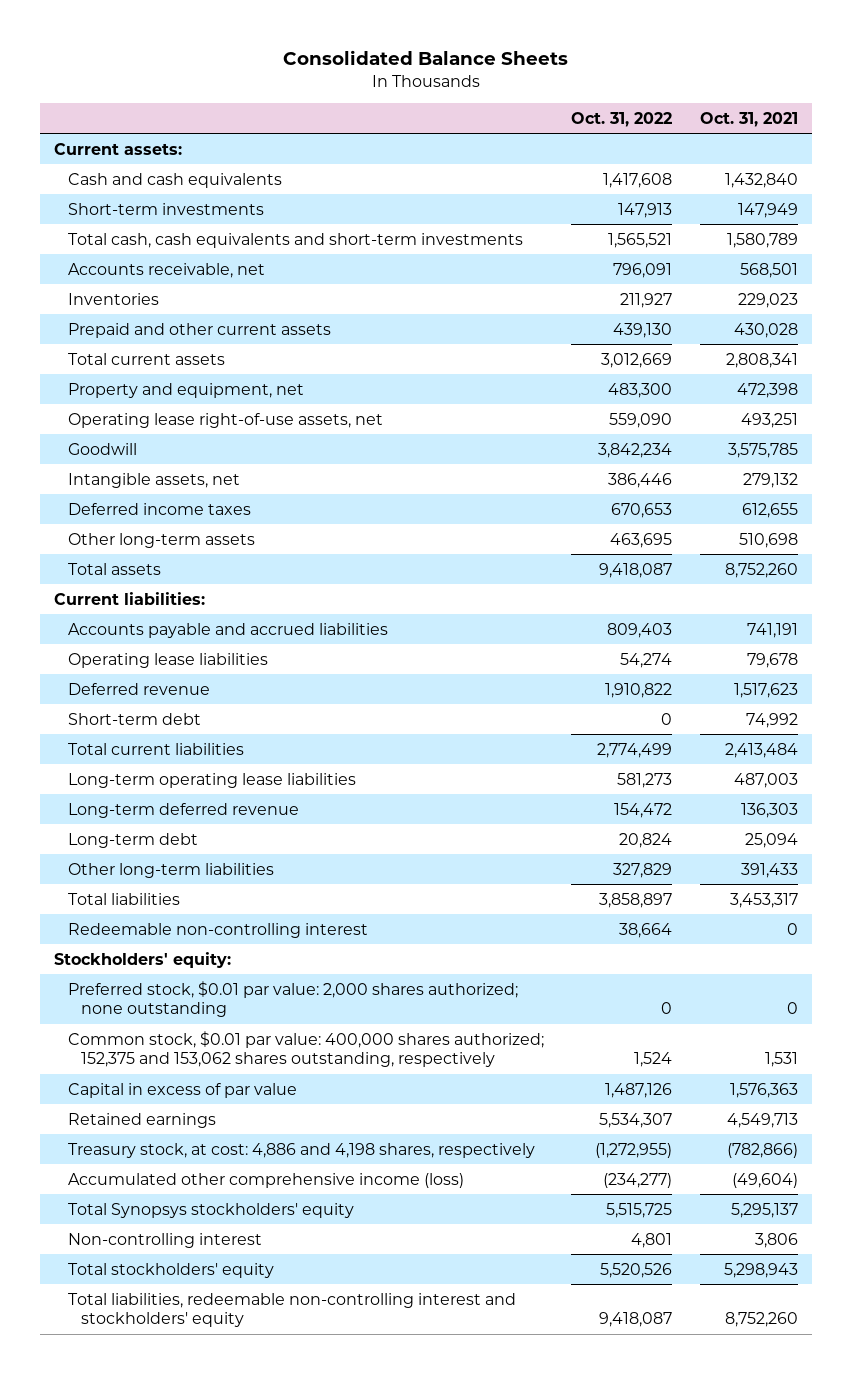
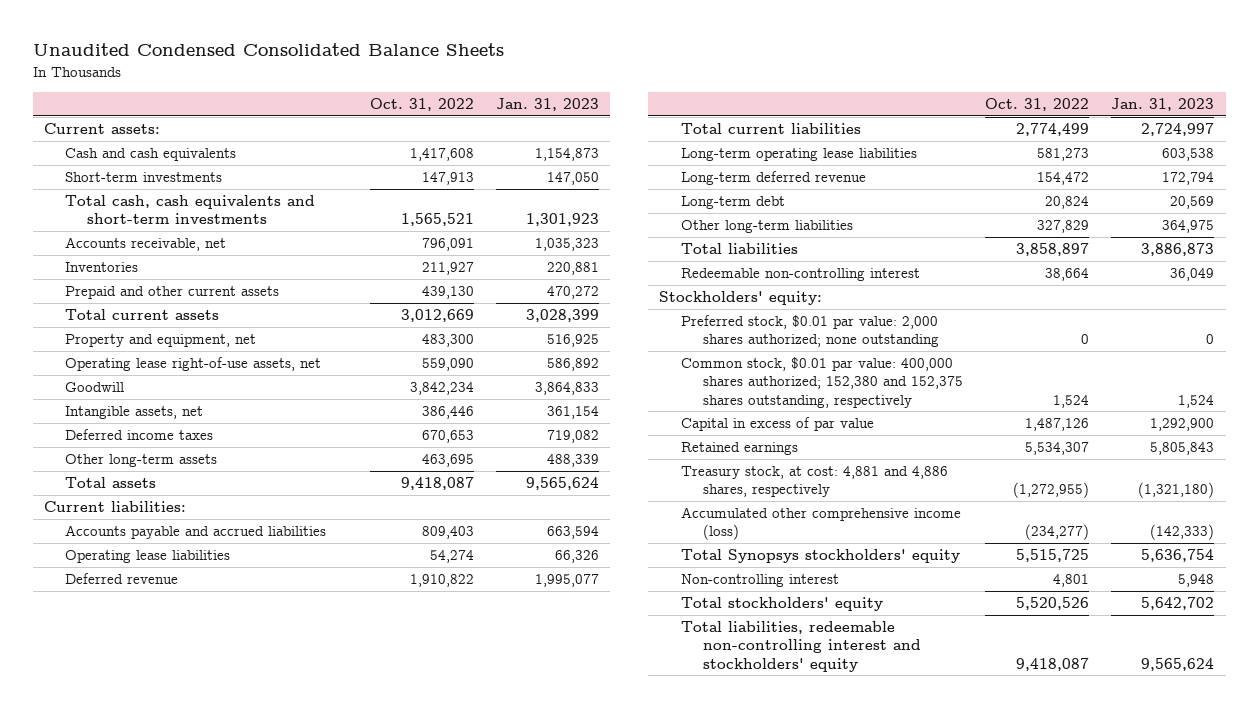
- Consolidated Balance Sheets
+ Unaudited Condensed Consolidated Balance Sheets
- | Oct. 31, 2022 | Oct. 31, 2021
+ | Oct. 31, 2022 | Jan. 31, 2023
- Short-term debt | 0 | 74,992
- Common stock, $0.01 par value: 400,000 shares authorized; 152,375 and 153,062 shares outstanding, respectively | 1,524 | 1,531
+ Common stock, $0.01 par value: 400,000 shares authorized; 152,380 and 152,375 shares outstanding, respectively | 1,524 | 1,524
- Treasury stock, at cost: 4,886 and 4,198 shares, respectively | (1,272,955) | (782,866)
+ Treasury stock, at cost: 4,881 and 4,886 shares, respectively | (1,272,955) | (1,321,180)

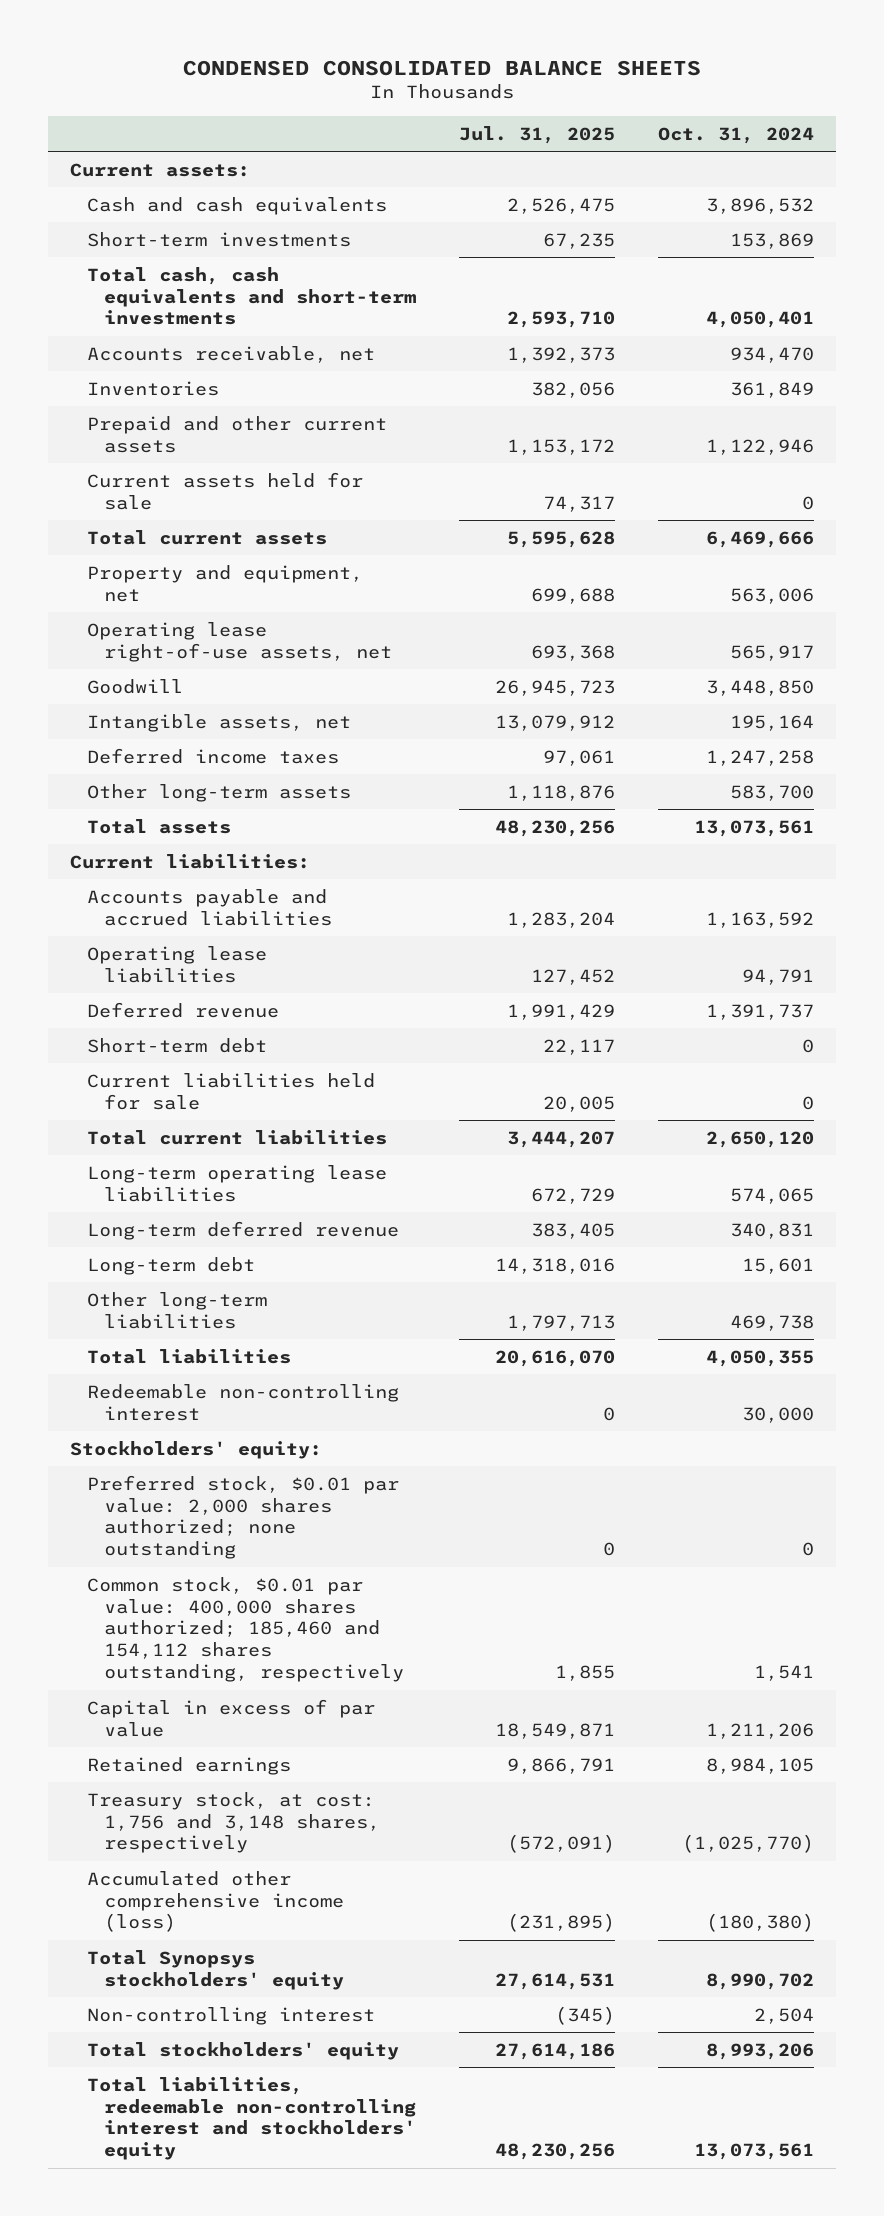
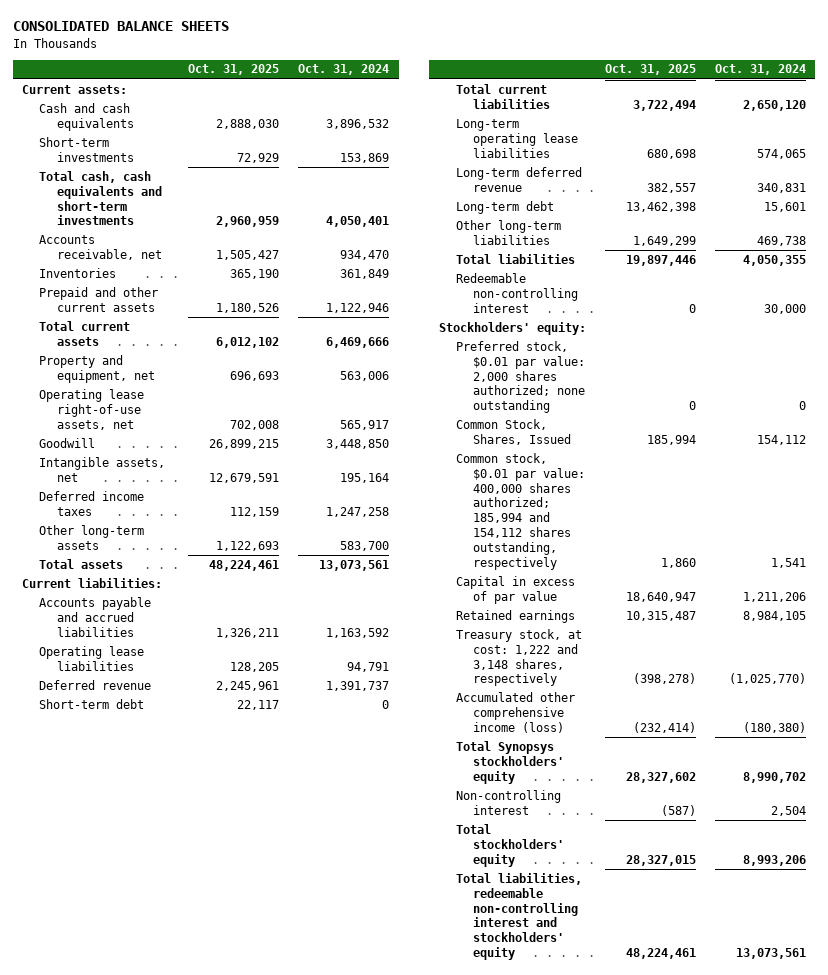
- CONDENSED CONSOLIDATED BALANCE SHEETS
+ CONSOLIDATED BALANCE SHEETS
- | Jul. 31, 2025 | Oct. 31, 2024
+ | Oct. 31, 2025 | Oct. 31, 2024
- Current assets held for sale | 74,317 | 0
- Current liabilities held for sale | 20,005 | 0
- Common stock, $0.01 par value: 400,000 shares authorized; 185,460 and 154,112 shares outstanding, respectively | 1,855 | 1,541
+ Common Stock, Shares, Issued | 185,994 | 154,112
+ Common stock, $0.01 par value: 400,000 shares authorized; 185,994 and 154,112 shares outstanding, respectively | 1,860 | 1,541
- Treasury stock, at cost: 1,756 and 3,148 shares, respectively | (572,091) | (1,025,770)
+ Treasury stock, at cost: 1,222 and 3,148 shares, respectively | (398,278) | (1,025,770)

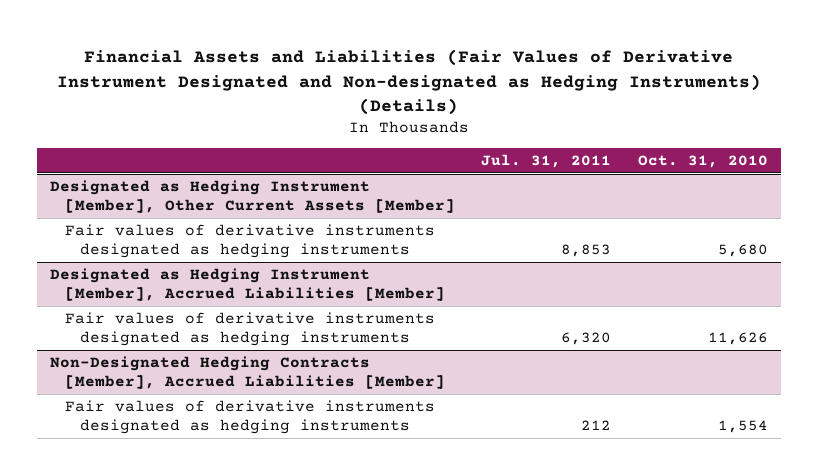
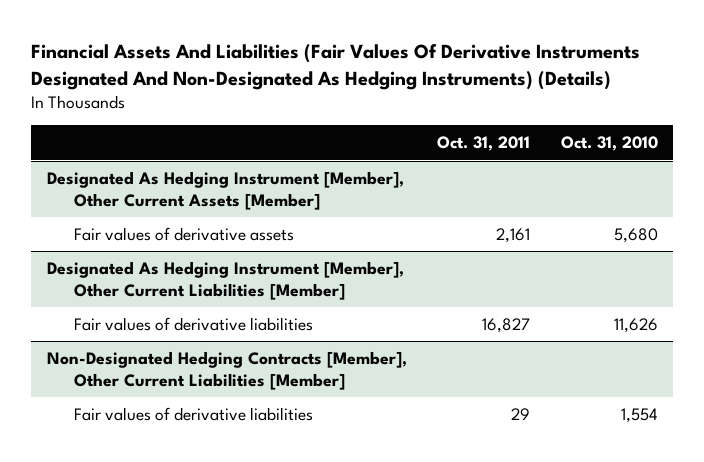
- Financial Assets and Liabilities (Fair Values of Derivative Instrument Designated and Non-designated as Hedging Instruments) (Details)
+ Financial Assets And Liabilities (Fair Values Of Derivative Instruments Designated And Non-Designated As Hedging Instruments) (Details)
- | Jul. 31, 2011 | Oct. 31, 2010
+ | Oct. 31, 2011 | Oct. 31, 2010
- Designated as Hedging Instrument [Member], Other Current Assets [Member]
- Fair values of derivative instruments designated as hedging instruments | 8,853 | 5,680
- Designated as Hedging Instrument [Member], Accrued Liabilities [Member]
- Fair values of derivative instruments designated as hedging instruments | 6,320 | 11,626
- Non-Designated Hedging Contracts [Member], Accrued Liabilities [Member]
- Fair values of derivative instruments designated as hedging instruments | 212 | 1,554
+ Designated As Hedging Instrument [Member], Other Current Assets [Member]
+ Fair values of derivative assets | 2,161 | 5,680
+ Designated As Hedging Instrument [Member], Other Current Liabilities [Member]
+ Fair values of derivative liabilities | 16,827 | 11,626
+ Non-Designated Hedging Contracts [Member], Other Current Liabilities [Member]
+ Fair values of derivative liabilities | 29 | 1,554

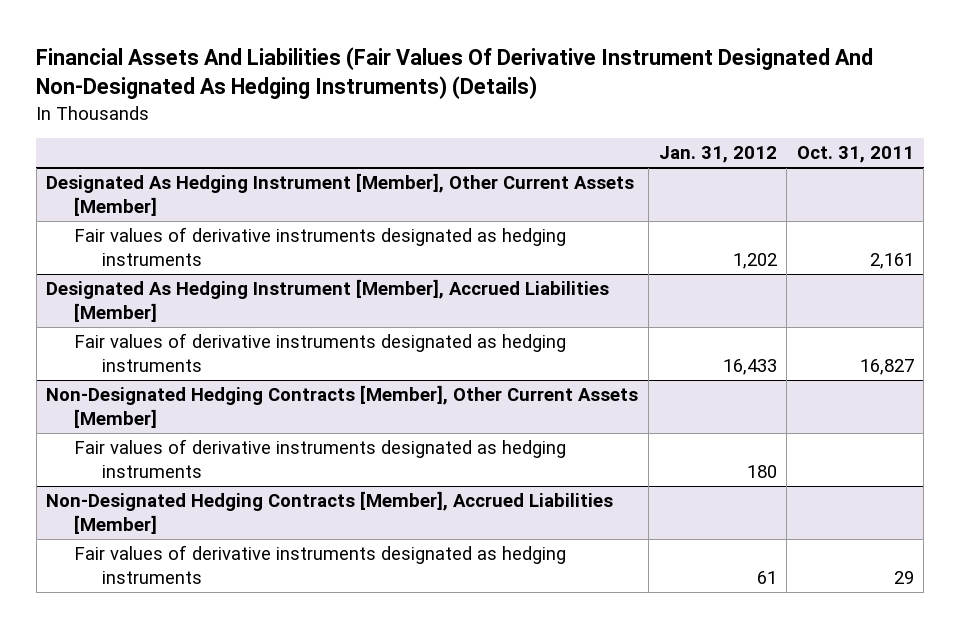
- Financial Assets And Liabilities (Fair Values Of Derivative Instruments Designated And Non-Designated As Hedging Instruments) (Details)
+ Financial Assets And Liabilities (Fair Values Of Derivative Instrument Designated And Non-Designated As Hedging Instruments) (Details)
- | Oct. 31, 2011 | Oct. 31, 2010
+ | Jan. 31, 2012 | Oct. 31, 2011
@ Designated As Hedging Instrument [Member], Other Current Assets [Member]
- Fair values of derivative assets | 2,161 | 5,680
- Designated As Hedging Instrument [Member], Other Current Liabilities [Member]
- Fair values of derivative liabilities | 16,827 | 11,626
- Non-Designated Hedging Contracts [Member], Other Current Liabilities [Member]
- Fair values of derivative liabilities | 29 | 1,554
@ Designated As Hedging Instrument [Member], Other Current Assets [Member]
+ Fair values of derivative instruments designated as hedging instruments | 1,202 | 2,161
+ Designated As Hedging Instrument [Member], Accrued Liabilities [Member]
+ Fair values of derivative instruments designated as hedging instruments | 16,433 | 16,827
+ Non-Designated Hedging Contracts [Member], Other Current Assets [Member]
+ Fair values of derivative instruments designated as hedging instruments | 180 |
+ Non-Designated Hedging Contracts [Member], Accrued Liabilities [Member]
+ Fair values of derivative instruments designated as hedging instruments | 61 | 29

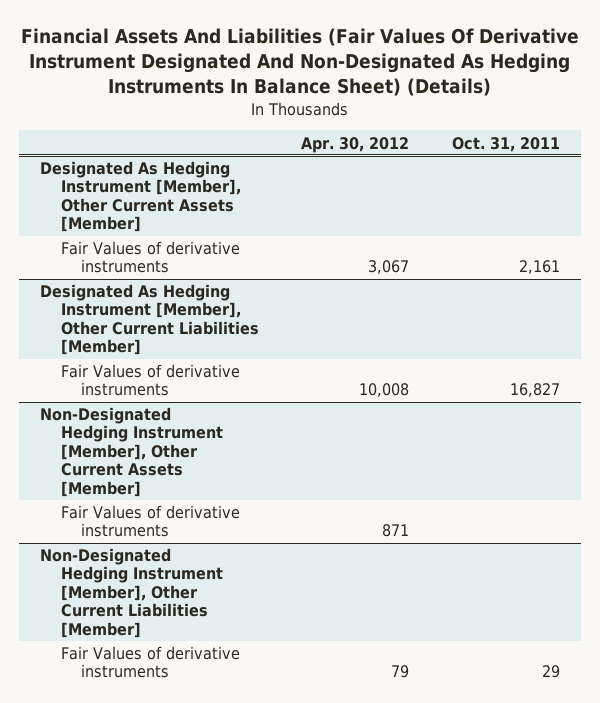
- Financial Assets And Liabilities (Fair Values Of Derivative Instrument Designated And Non-Designated As Hedging Instruments) (Details)
+ Financial Assets And Liabilities (Fair Values Of Derivative Instrument Designated And Non-Designated As Hedging Instruments In Balance Sheet) (Details)
- | Jan. 31, 2012 | Oct. 31, 2011
+ | Apr. 30, 2012 | Oct. 31, 2011
@ Designated As Hedging Instrument [Member], Other Current Assets [Member]
- Fair values of derivative instruments designated as hedging instruments | 1,202 | 2,161
- Designated As Hedging Instrument [Member], Accrued Liabilities [Member]
- Fair values of derivative instruments designated as hedging instruments | 16,433 | 16,827
- Non-Designated Hedging Contracts [Member], Other Current Assets [Member]
- Fair values of derivative instruments designated as hedging instruments | 180 |
- Non-Designated Hedging Contracts [Member], Accrued Liabilities [Member]
- Fair values of derivative instruments designated as hedging instruments | 61 | 29
@ Designated As Hedging Instrument [Member], Other Current Assets [Member]
+ Fair Values of derivative instruments | 3,067 | 2,161
+ Designated As Hedging Instrument [Member], Other Current Liabilities [Member]
+ Fair Values of derivative instruments | 10,008 | 16,827
+ Non-Designated Hedging Instrument [Member], Other Current Assets [Member]
+ Fair Values of derivative instruments | 871 |
+ Non-Designated Hedging Instrument [Member], Other Current Liabilities [Member]
+ Fair Values of derivative instruments | 79 | 29

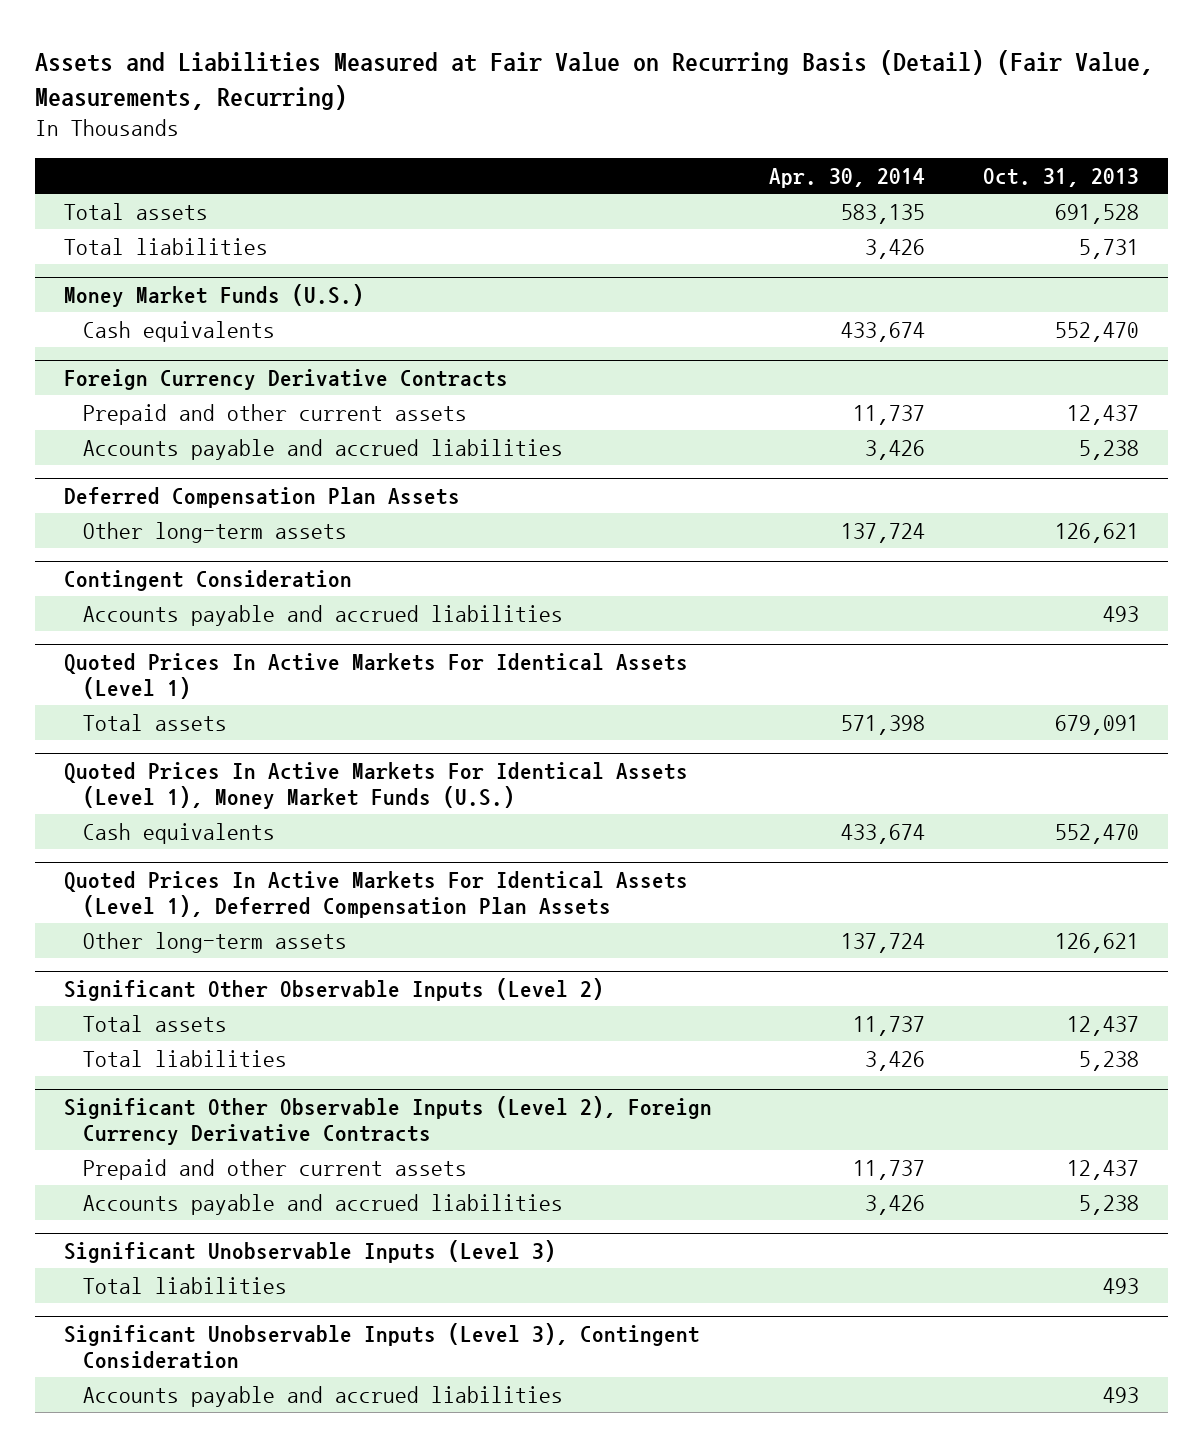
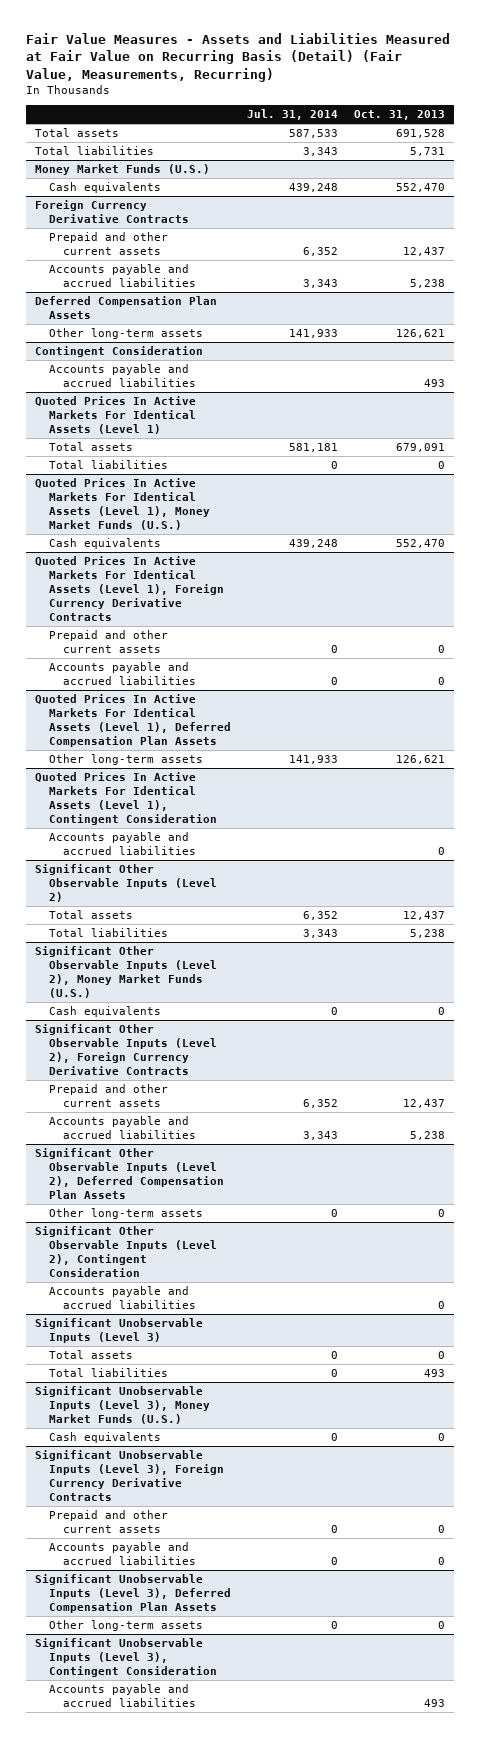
- Assets and Liabilities Measured at Fair Value on Recurring Basis (Detail) (Fair Value, Measurements, Recurring)
+ Fair Value Measures - Assets and Liabilities Measured at Fair Value on Recurring Basis (Detail) (Fair Value, Measurements, Recurring)
- | Apr. 30, 2014 | Oct. 31, 2013
+ | Jul. 31, 2014 | Oct. 31, 2013
@ Quoted Prices In Active Markets For Identical Assets (Level 1)
+ Total liabilities | 0 | 0
+ Quoted Prices In Active Markets For Identical Assets (Level 1), Foreign Currency Derivative Contracts
+ Prepaid and other current assets | 0 | 0
+ Accounts payable and accrued liabilities | 0 | 0
+ Quoted Prices In Active Markets For Identical Assets (Level 1), Contingent Consideration
+ Accounts payable and accrued liabilities | | 0
+ Significant Other Observable Inputs (Level 2), Money Market Funds (U.S.)
+ Cash equivalents | 0 | 0
+ Significant Other Observable Inputs (Level 2), Deferred Compensation Plan Assets
+ Other long-term assets | 0 | 0
+ Significant Other Observable Inputs (Level 2), Contingent Consideration
+ Accounts payable and accrued liabilities | | 0
@ Significant Unobservable Inputs (Level 3)
+ Total assets | 0 | 0
+ Significant Unobservable Inputs (Level 3), Money Market Funds (U.S.)
+ Cash equivalents | 0 | 0
+ Significant Unobservable Inputs (Level 3), Foreign Currency Derivative Contracts
+ Prepaid and other current assets | 0 | 0
+ Accounts payable and accrued liabilities | 0 | 0
+ Significant Unobservable Inputs (Level 3), Deferred Compensation Plan Assets
+ Other long-term assets | 0 | 0

